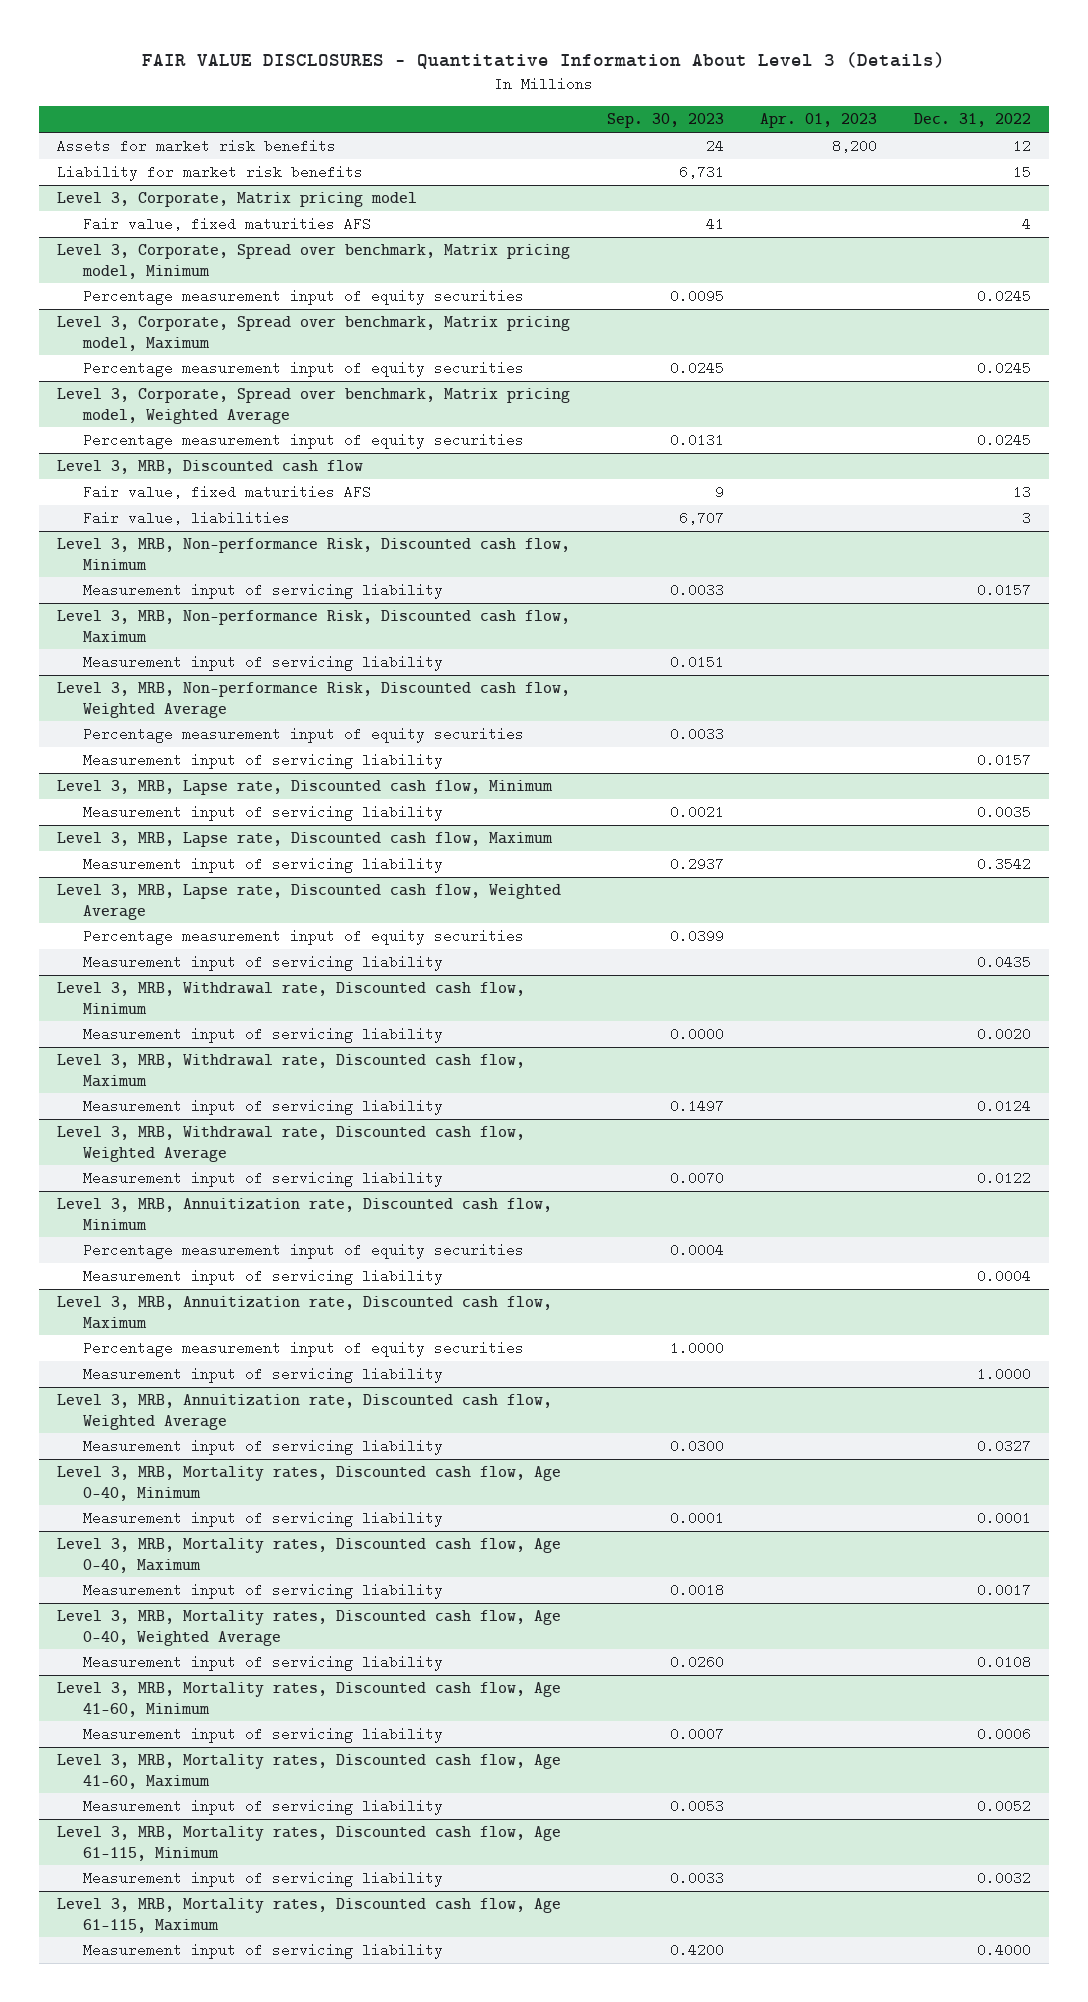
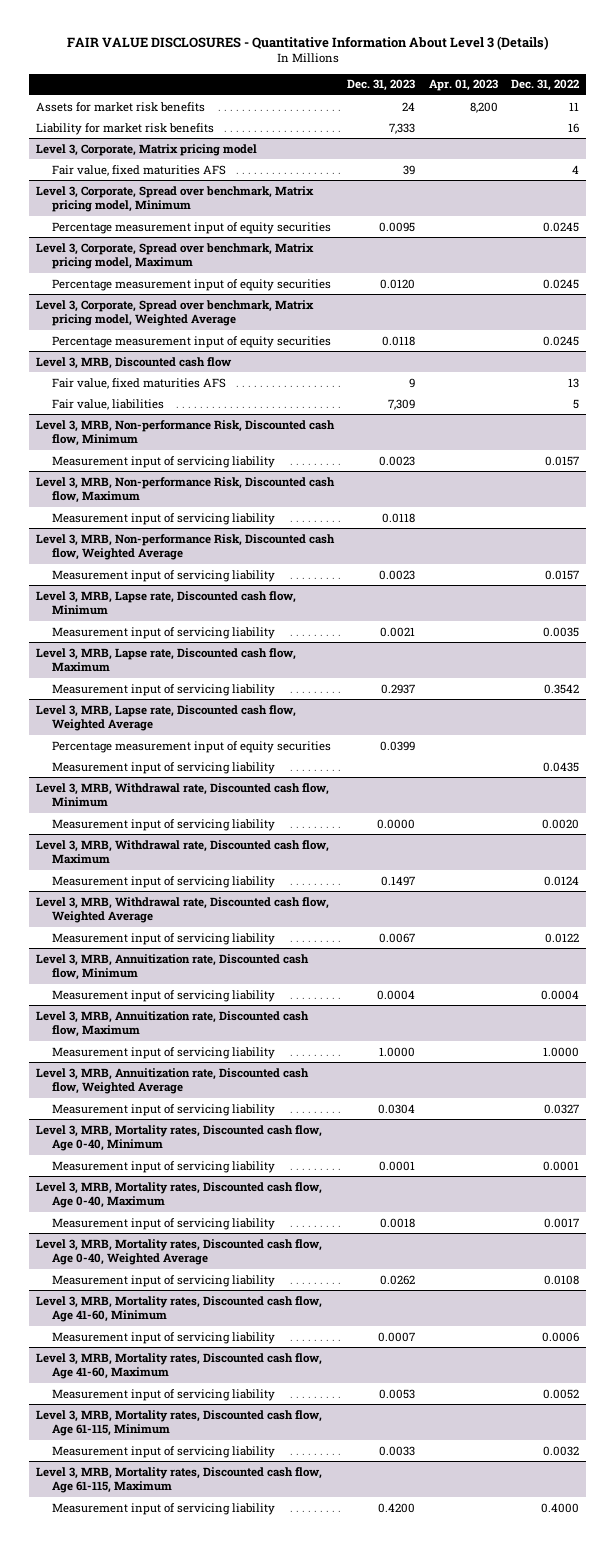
- | Sep. 30, 2023 | Apr. 01, 2023 | Dec. 31, 2022
+ | Dec. 31, 2023 | Apr. 01, 2023 | Dec. 31, 2022
- Assets for market risk benefits | 24 | 8,200 | 12
- Liability for market risk benefits | 6,731 | | 15
+ Assets for market risk benefits | 24 | 8,200 | 11
+ Liability for market risk benefits | 7,333 | | 16
@ Level 3, MRB, Discounted cash flow
- Fair value, liabilities | 6,707 | | 3
+ Fair value, liabilities | 7,309 | | 5
@ Level 3, MRB, Non-performance Risk, Discounted cash flow, Weighted Average
- Percentage measurement input of equity securities | 0.0033 | |
@ Level 3, MRB, Annuitization rate, Discounted cash flow, Minimum
- Percentage measurement input of equity securities | 0.0004 | |
@ Level 3, MRB, Annuitization rate, Discounted cash flow, Maximum
- Percentage measurement input of equity securities | 1.0000 | |

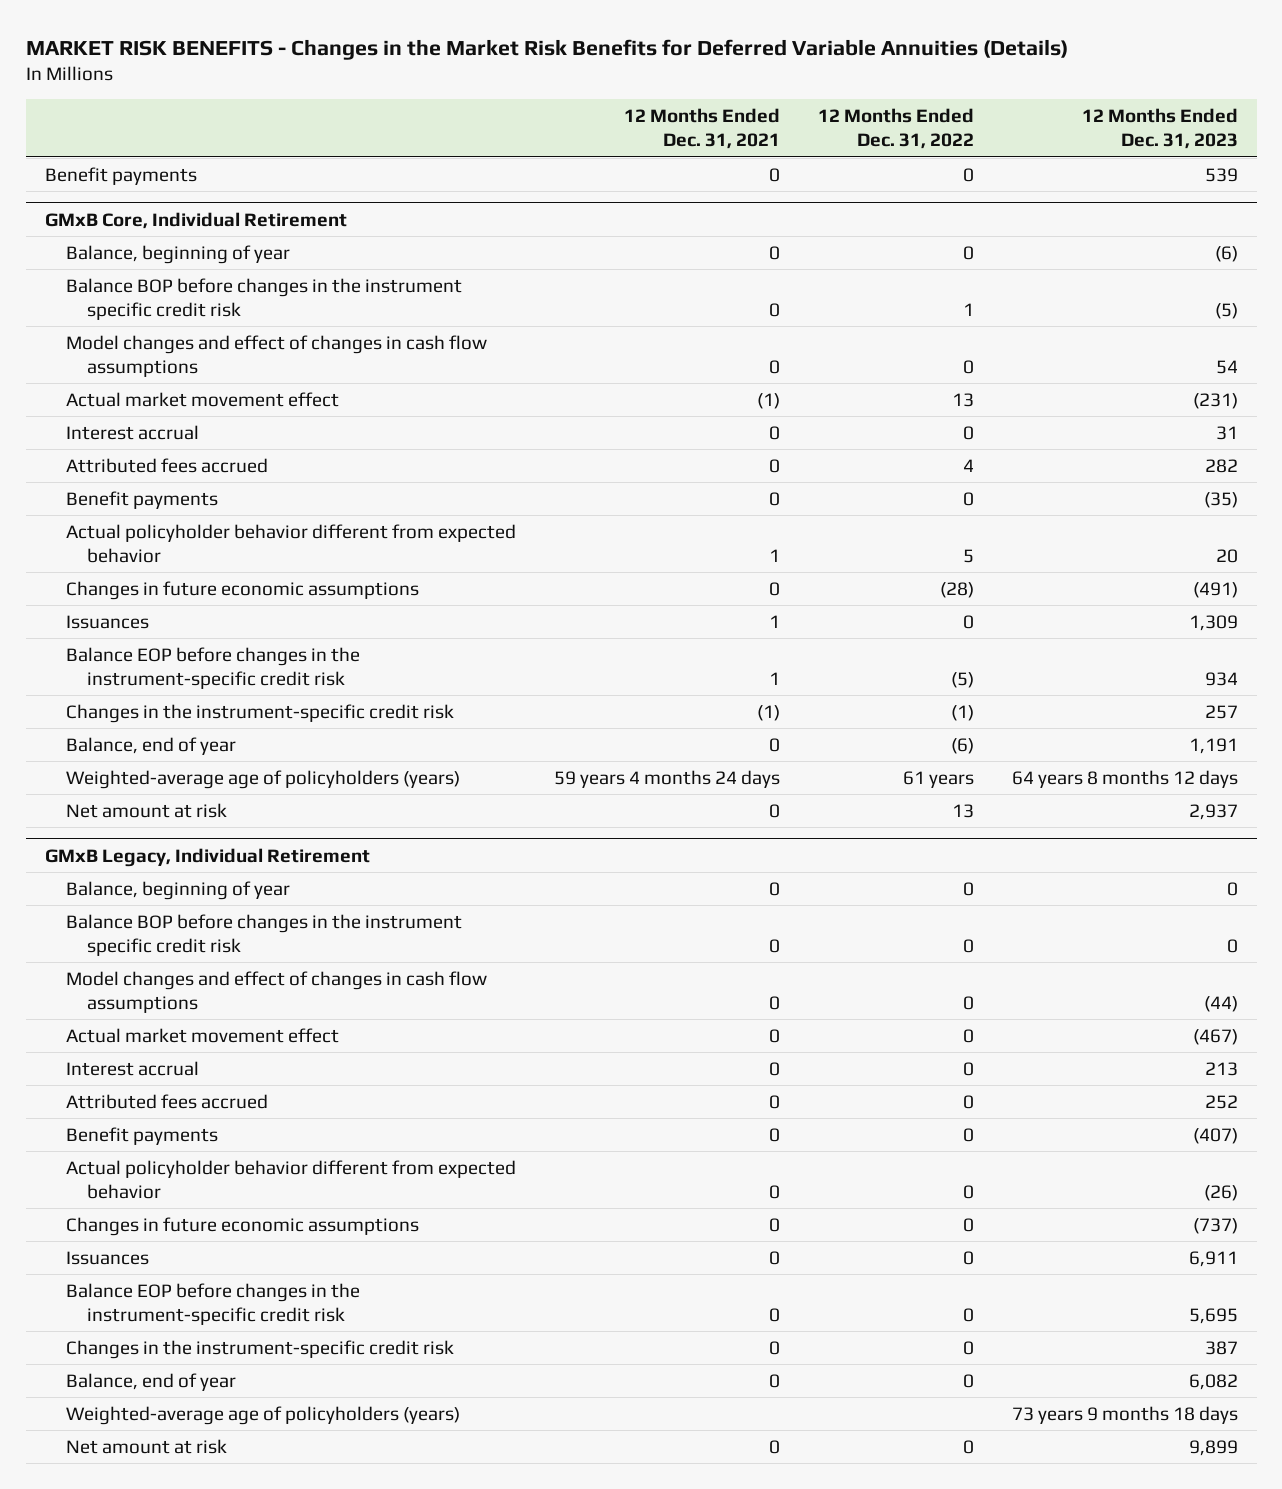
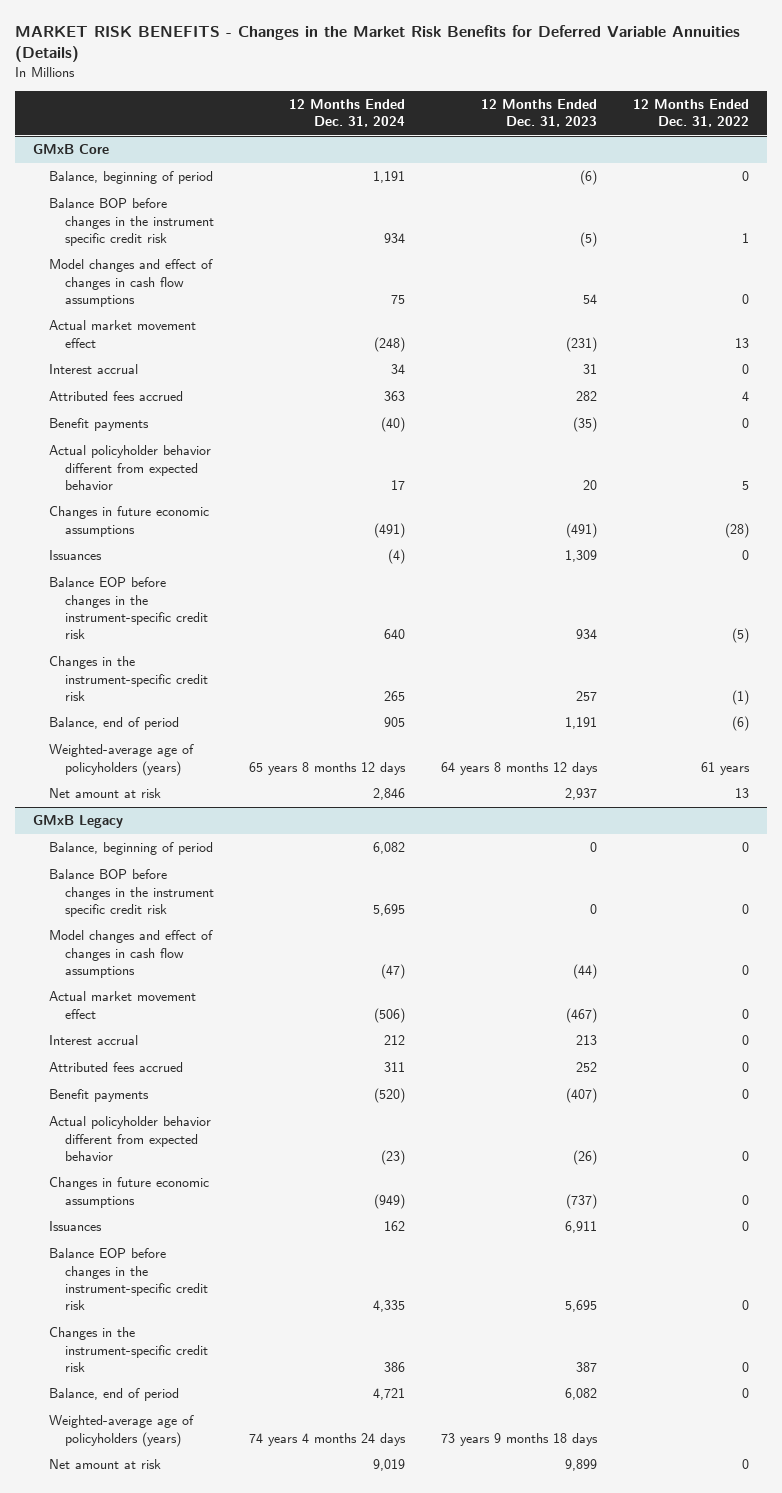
- | 12 Months Ended Dec. 31, 2021 | 12 Months Ended Dec. 31, 2022 | 12 Months Ended Dec. 31, 2023
+ | 12 Months Ended Dec. 31, 2024 | 12 Months Ended Dec. 31, 2023 | 12 Months Ended Dec. 31, 2022
- Benefit payments | 0 | 0 | 539
- GMxB Core, Individual Retirement
- Balance, beginning of year | 0 | 0 | (6)
+ GMxB Core
+ Balance, beginning of period | 1,191 | (6) | 0
- Balance, end of year | 0 | (6) | 1,191
+ Balance, end of period | 905 | 1,191 | (6)
- GMxB Legacy, Individual Retirement
- Balance, beginning of year | 0 | 0 | 0
+ GMxB Legacy
+ Balance, beginning of period | 6,082 | 0 | 0
- Balance, end of year | 0 | 0 | 6,082
+ Balance, end of period | 4,721 | 6,082 | 0

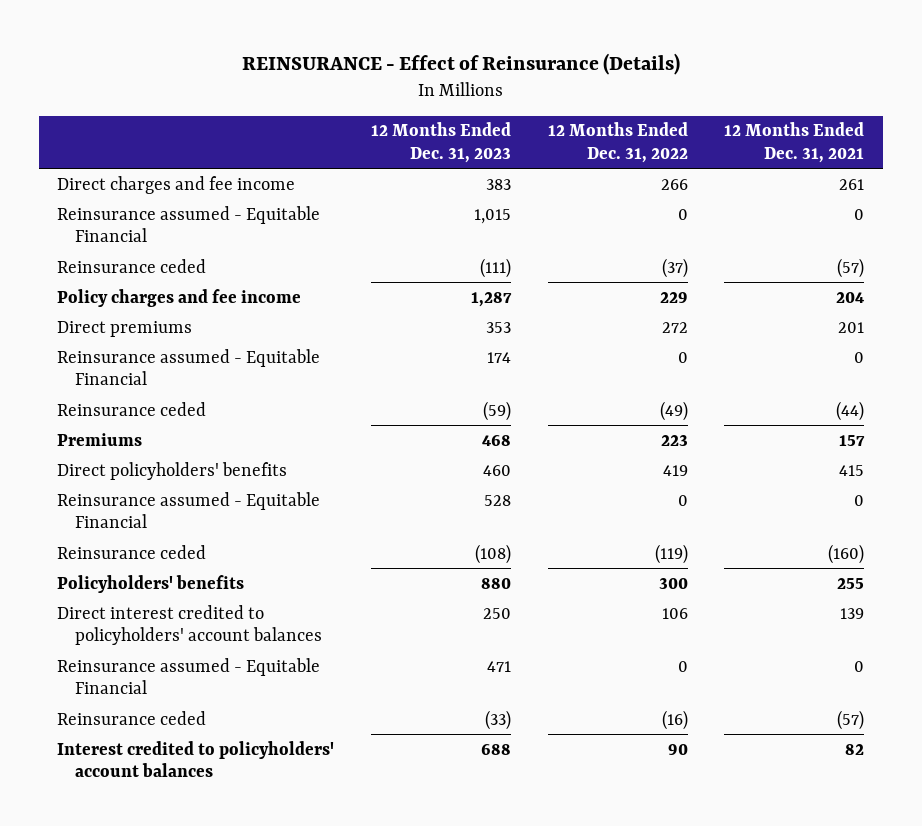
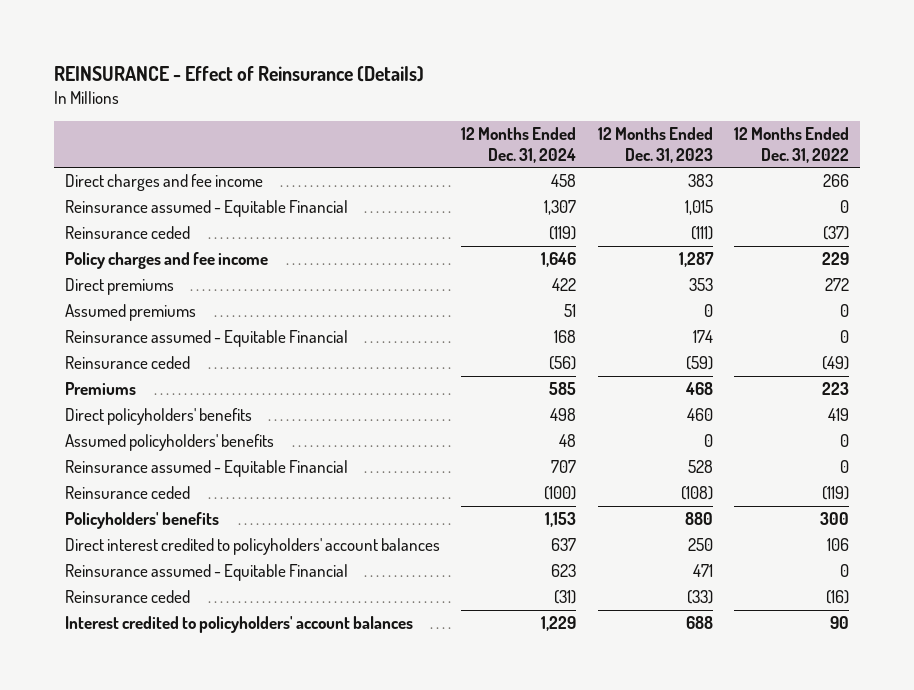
- | 12 Months Ended Dec. 31, 2023 | 12 Months Ended Dec. 31, 2022 | 12 Months Ended Dec. 31, 2021
+ | 12 Months Ended Dec. 31, 2024 | 12 Months Ended Dec. 31, 2023 | 12 Months Ended Dec. 31, 2022
+ Assumed premiums | 51 | 0 | 0
+ Assumed policyholders' benefits | 48 | 0 | 0

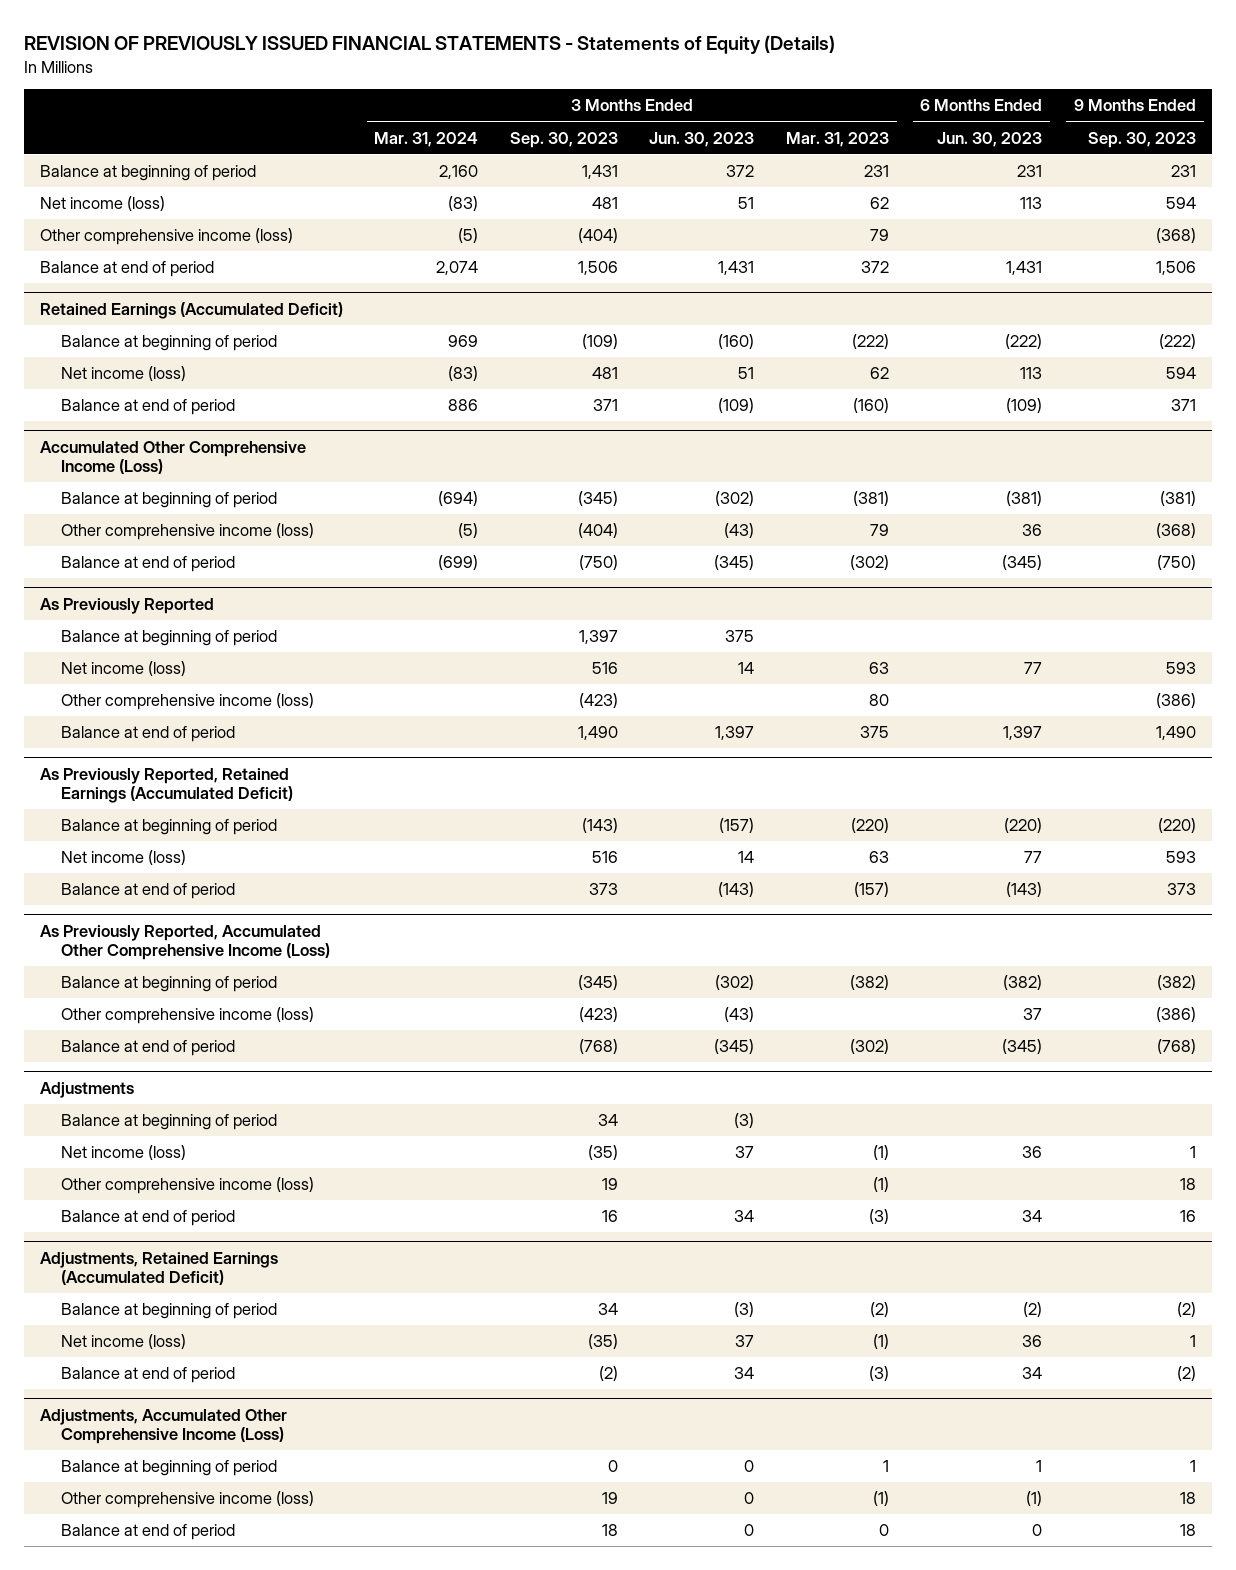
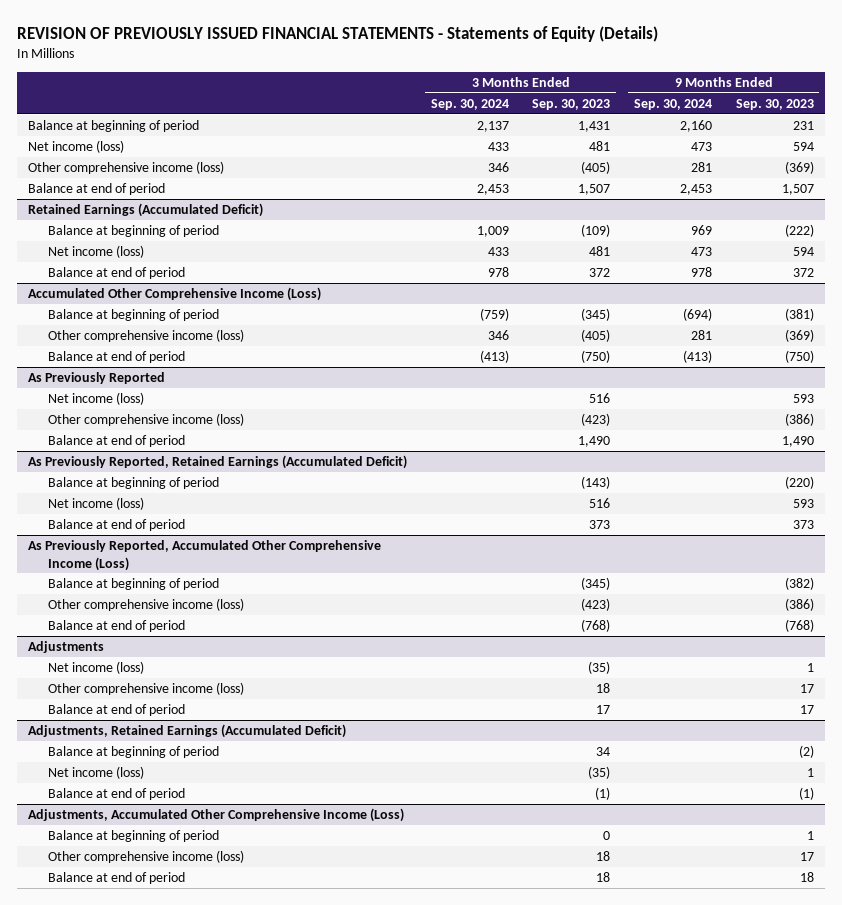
- | 3 Months Ended Mar. 31, 2024 | 3 Months Ended Sep. 30, 2023 | 3 Months Ended Jun. 30, 2023 | 3 Months Ended Mar. 31, 2023 | 6 Months Ended Jun. 30, 2023 | 9 Months Ended Sep. 30, 2023
+ | 3 Months Ended Sep. 30, 2024 | 3 Months Ended Sep. 30, 2023 | 9 Months Ended Sep. 30, 2024 | 9 Months Ended Sep. 30, 2023
- Other comprehensive income (loss) | (5) | (404) | | 79 | | (368)
- Balance at end of period | 2,074 | 1,506 | 1,431 | 372 | 1,431 | 1,506
+ Other comprehensive income (loss) | 346 | (405) | 281 | (369)
+ Balance at end of period | 2,453 | 1,507 | 2,453 | 1,507
@ Retained Earnings (Accumulated Deficit)
- Balance at end of period | 886 | 371 | (109) | (160) | (109) | 371
+ Balance at end of period | 978 | 372 | 978 | 372
@ Accumulated Other Comprehensive Income (Loss)
- Other comprehensive income (loss) | (5) | (404) | (43) | 79 | 36 | (368)
+ Other comprehensive income (loss) | 346 | (405) | 281 | (369)
@ As Previously Reported
- Balance at beginning of period | | 1,397 | 375 | | |
@ Adjustments
- Balance at beginning of period | | 34 | (3) | | |
- Other comprehensive income (loss) | | 19 | | (1) | | 18
- Balance at end of period | | 16 | 34 | (3) | 34 | 16
+ Other comprehensive income (loss) | | 18 | | 17
+ Balance at end of period | | 17 | | 17
@ Adjustments, Retained Earnings (Accumulated Deficit)
- Balance at end of period | | (2) | 34 | (3) | 34 | (2)
+ Balance at end of period | | (1) | | (1)
@ Adjustments, Accumulated Other Comprehensive Income (Loss)
- Other comprehensive income (loss) | | 19 | 0 | (1) | (1) | 18
+ Other comprehensive income (loss) | | 18 | | 17

